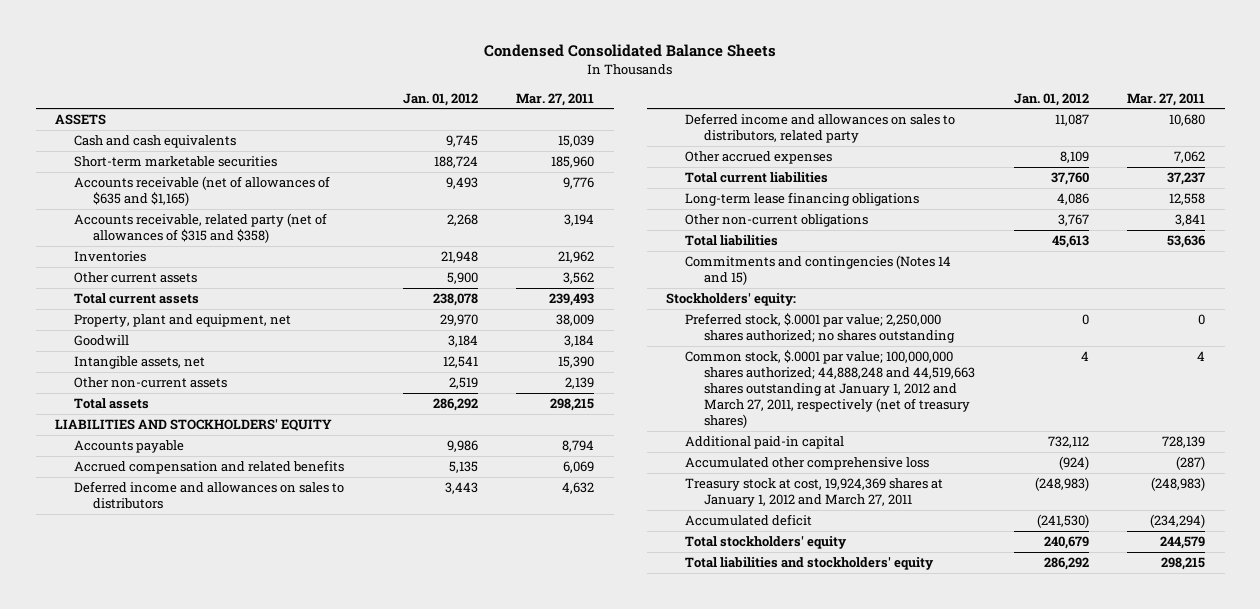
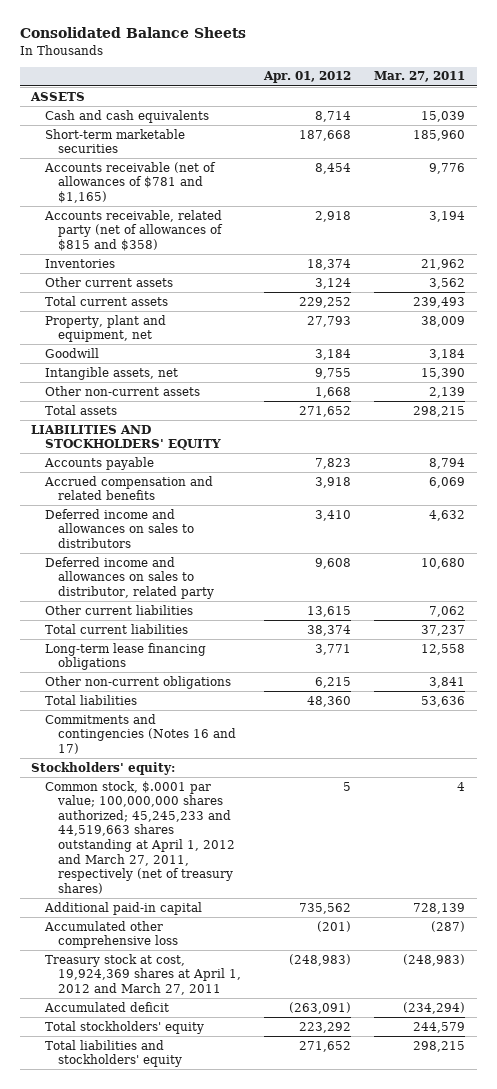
- Condensed Consolidated Balance Sheets
+ Consolidated Balance Sheets
- | Jan. 01, 2012 | Mar. 27, 2011
+ | Apr. 01, 2012 | Mar. 27, 2011
- Accounts receivable (net of allowances of $635 and $1,165) | 9,493 | 9,776
- Accounts receivable, related party (net of allowances of $315 and $358) | 2,268 | 3,194
+ Accounts receivable (net of allowances of $781 and $1,165) | 8,454 | 9,776
+ Accounts receivable, related party (net of allowances of $815 and $358) | 2,918 | 3,194
- Deferred income and allowances on sales to distributors, related party | 11,087 | 10,680
- Other accrued expenses | 8,109 | 7,062
+ Deferred income and allowances on sales to distributor, related party | 9,608 | 10,680
+ Other current liabilities | 13,615 | 7,062
- Commitments and contingencies (Notes 14 and 15)
+ Commitments and contingencies (Notes 16 and 17)
- Preferred stock, $.0001 par value; 2,250,000 shares authorized; no shares outstanding | 0 | 0
- Common stock, $.0001 par value; 100,000,000 shares authorized; 44,888,248 and 44,519,663 shares outstanding at January 1, 2012 and March 27, 2011, respectively (net of treasury shares) | 4 | 4
+ Common stock, $.0001 par value; 100,000,000 shares authorized; 45,245,233 and 44,519,663 shares outstanding at April 1, 2012 and March 27, 2011, respectively (net of treasury shares) | 5 | 4
- Treasury stock at cost, 19,924,369 shares at January 1, 2012 and March 27, 2011 | (248,983) | (248,983)
+ Treasury stock at cost, 19,924,369 shares at April 1, 2012 and March 27, 2011 | (248,983) | (248,983)

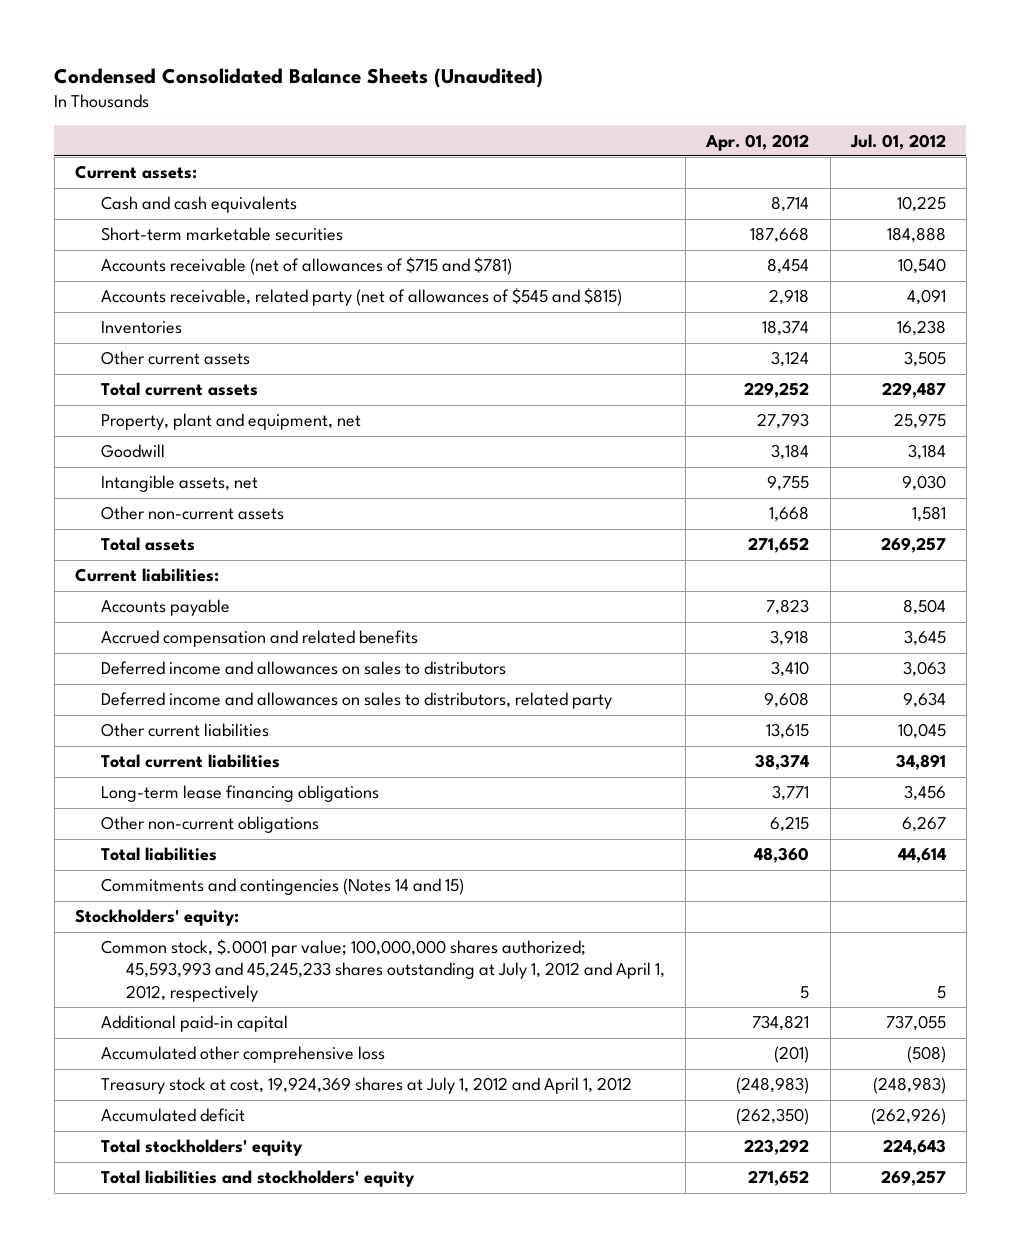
- Consolidated Balance Sheets
+ Condensed Consolidated Balance Sheets (Unaudited)
- | Apr. 01, 2012 | Mar. 27, 2011
+ | Apr. 01, 2012 | Jul. 01, 2012
- ASSETS
+ Current assets:
- Accounts receivable (net of allowances of $781 and $1,165) | 8,454 | 9,776
- Accounts receivable, related party (net of allowances of $815 and $358) | 2,918 | 3,194
+ Accounts receivable (net of allowances of $715 and $781) | 8,454 | 10,540
+ Accounts receivable, related party (net of allowances of $545 and $815) | 2,918 | 4,091
- LIABILITIES AND STOCKHOLDERS' EQUITY
+ Current liabilities:
- Deferred income and allowances on sales to distributor, related party | 9,608 | 10,680
+ Deferred income and allowances on sales to distributors, related party | 9,608 | 9,634
- Commitments and contingencies (Notes 16 and 17)
+ Commitments and contingencies (Notes 14 and 15)
- Common stock, $.0001 par value; 100,000,000 shares authorized; 45,245,233 and 44,519,663 shares outstanding at April 1, 2012 and March 27, 2011, respectively (net of treasury shares) | 5 | 4
- Additional paid-in capital | 735,562 | 728,139
+ Common stock, $.0001 par value; 100,000,000 shares authorized; 45,593,993 and 45,245,233 shares outstanding at July 1, 2012 and April 1, 2012, respectively | 5 | 5
+ Additional paid-in capital | 734,821 | 737,055
- Treasury stock at cost, 19,924,369 shares at April 1, 2012 and March 27, 2011 | (248,983) | (248,983)
- Accumulated deficit | (263,091) | (234,294)
+ Treasury stock at cost, 19,924,369 shares at July 1, 2012 and April 1, 2012 | (248,983) | (248,983)
+ Accumulated deficit | (262,350) | (262,926)

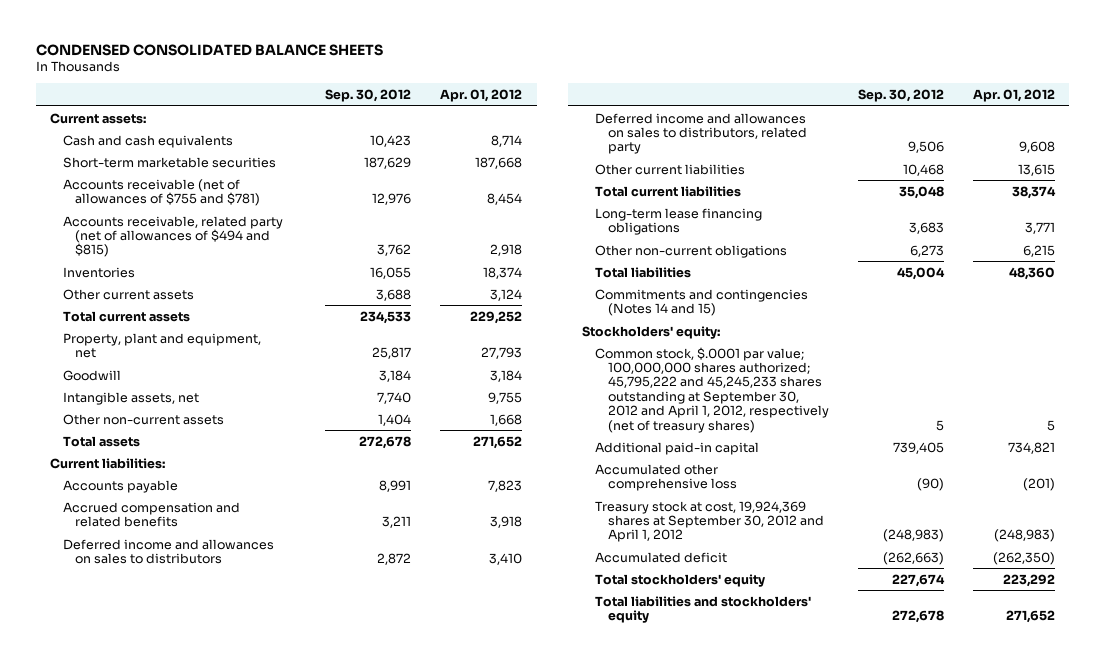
- Condensed Consolidated Balance Sheets (Unaudited)
+ CONDENSED CONSOLIDATED BALANCE SHEETS
- | Apr. 01, 2012 | Jul. 01, 2012
+ | Sep. 30, 2012 | Apr. 01, 2012
- Accounts receivable (net of allowances of $715 and $781) | 8,454 | 10,540
- Accounts receivable, related party (net of allowances of $545 and $815) | 2,918 | 4,091
+ Accounts receivable (net of allowances of $755 and $781) | 12,976 | 8,454
+ Accounts receivable, related party (net of allowances of $494 and $815) | 3,762 | 2,918
- Common stock, $.0001 par value; 100,000,000 shares authorized; 45,593,993 and 45,245,233 shares outstanding at July 1, 2012 and April 1, 2012, respectively | 5 | 5
+ Common stock, $.0001 par value; 100,000,000 shares authorized; 45,795,222 and 45,245,233 shares outstanding at September 30, 2012 and April 1, 2012, respectively (net of treasury shares) | 5 | 5
- Treasury stock at cost, 19,924,369 shares at July 1, 2012 and April 1, 2012 | (248,983) | (248,983)
+ Treasury stock at cost, 19,924,369 shares at September 30, 2012 and April 1, 2012 | (248,983) | (248,983)

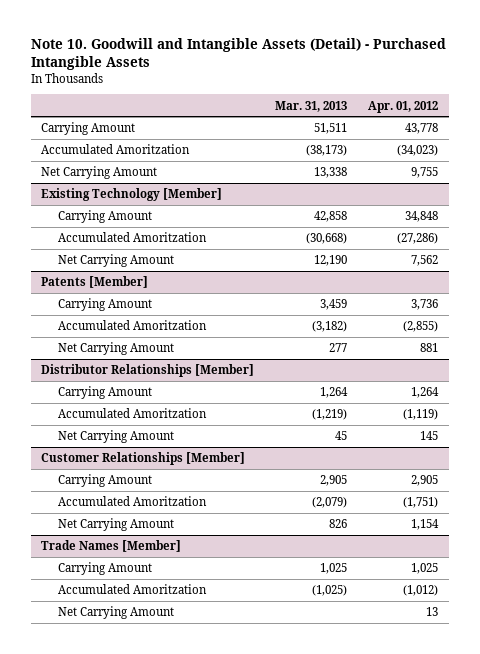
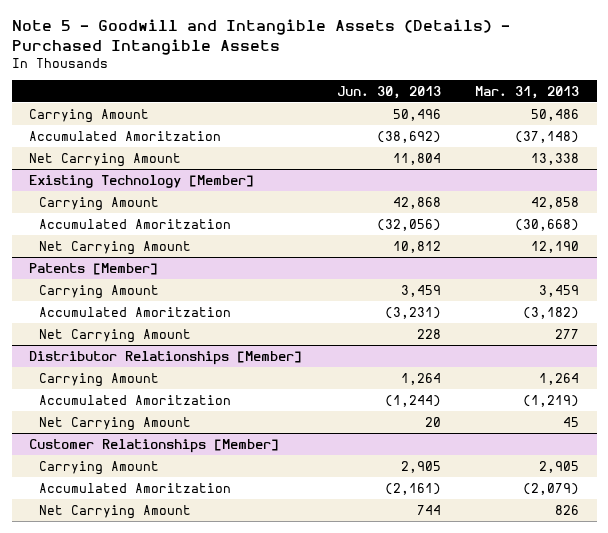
- Note 10. Goodwill and Intangible Assets (Detail) - Purchased Intangible Assets
+ Note 5 - Goodwill and Intangible Assets (Details) - Purchased Intangible Assets
- | Mar. 31, 2013 | Apr. 01, 2012
+ | Jun. 30, 2013 | Mar. 31, 2013
- Carrying Amount | 51,511 | 43,778
- Accumulated Amoritzation | (38,173) | (34,023)
+ Carrying Amount | 50,496 | 50,486
+ Accumulated Amoritzation | (38,692) | (37,148)
- Trade Names [Member]
- Carrying Amount | 1,025 | 1,025
- Accumulated Amoritzation | (1,025) | (1,012)
- Net Carrying Amount | | 13

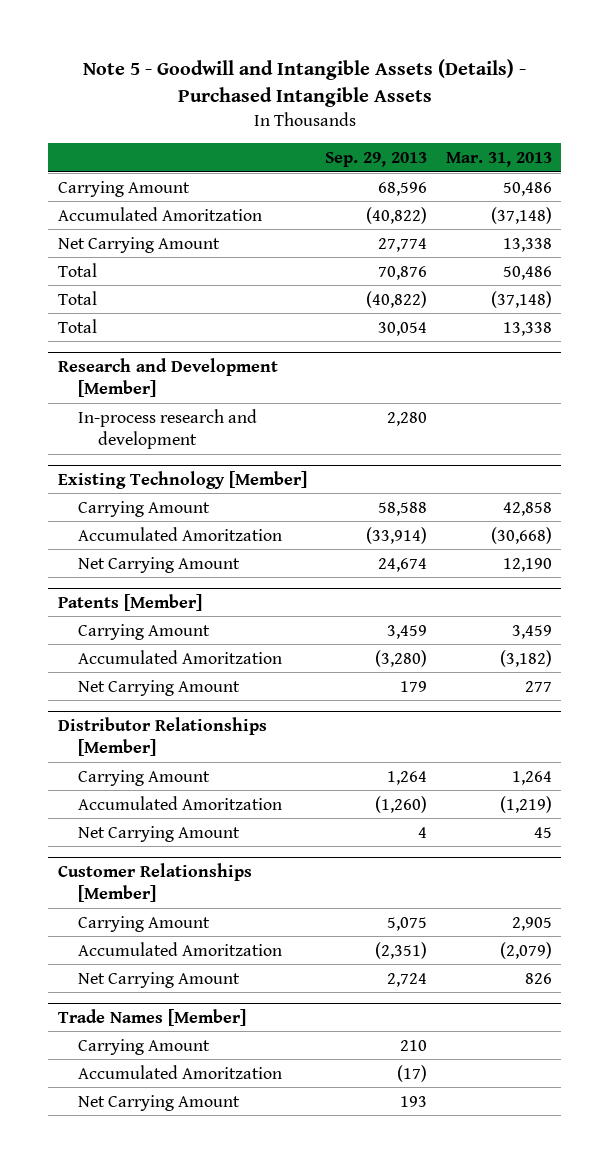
- | Jun. 30, 2013 | Mar. 31, 2013
+ | Sep. 29, 2013 | Mar. 31, 2013
+ Total | 70,876 | 50,486
+ Total | (40,822) | (37,148)
+ Total | 30,054 | 13,338
+ Research and Development [Member]
+ In-process research and development | 2,280 |
+ Trade Names [Member]
+ Carrying Amount | 210 |
+ Accumulated Amoritzation | (17) |
+ Net Carrying Amount | 193 |

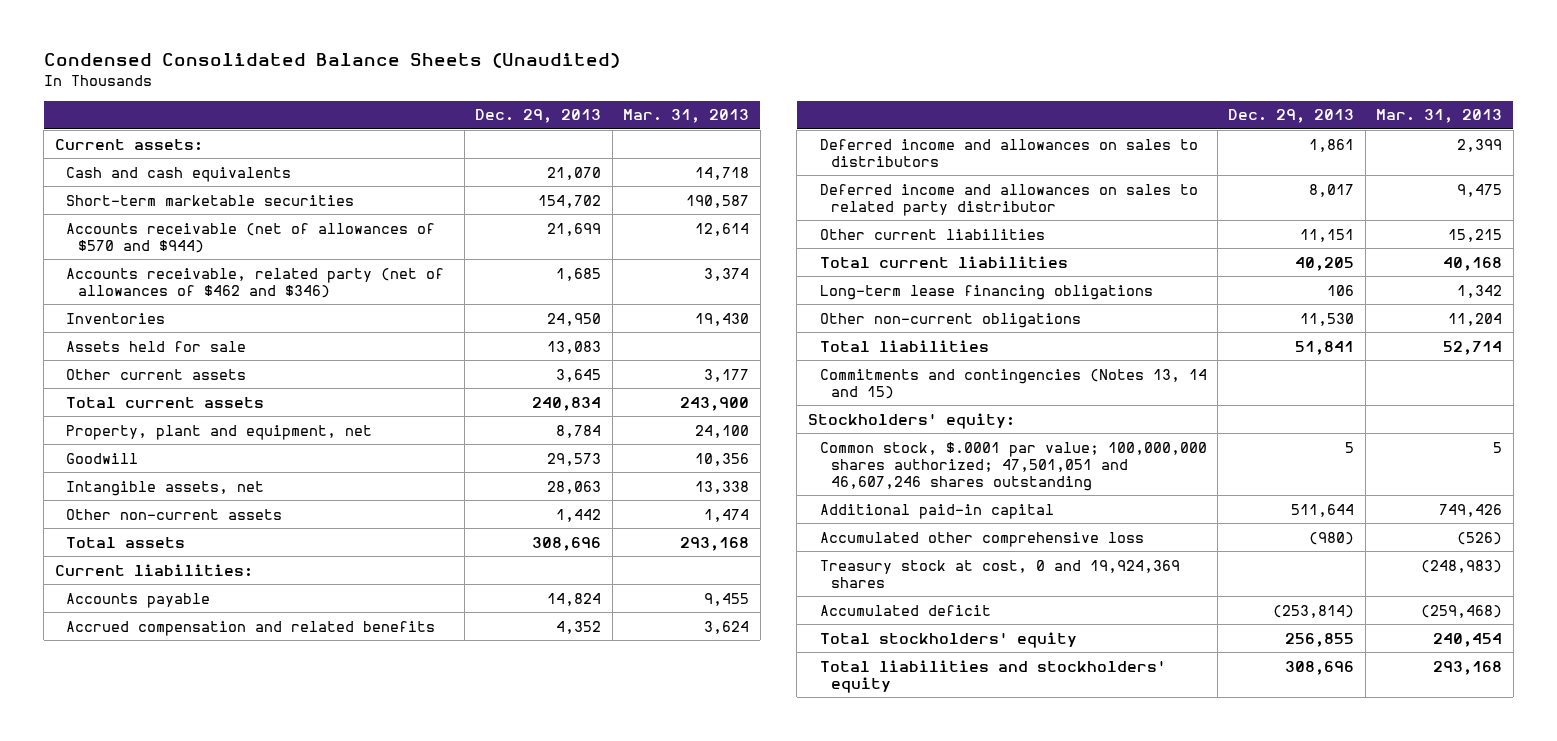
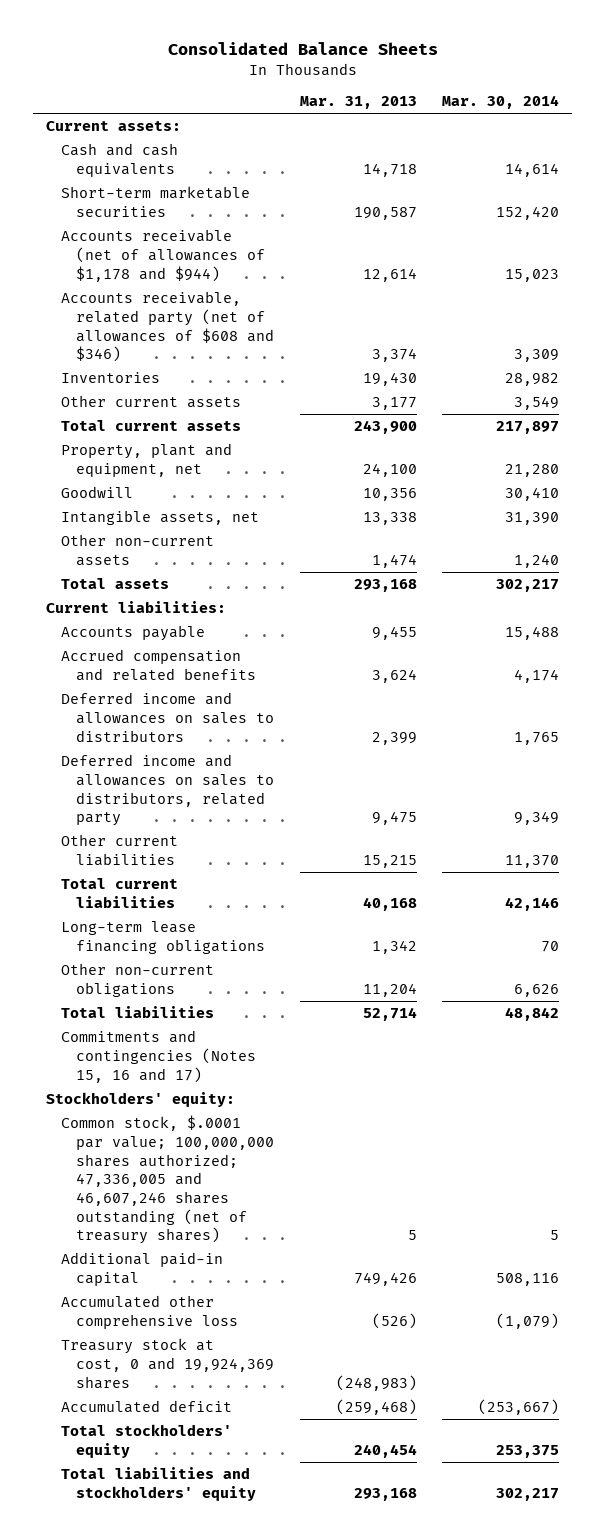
- Condensed Consolidated Balance Sheets (Unaudited)
+ Consolidated Balance Sheets
- | Dec. 29, 2013 | Mar. 31, 2013
+ | Mar. 31, 2013 | Mar. 30, 2014
- Accounts receivable (net of allowances of $570 and $944) | 21,699 | 12,614
- Accounts receivable, related party (net of allowances of $462 and $346) | 1,685 | 3,374
+ Accounts receivable (net of allowances of $1,178 and $944) | 12,614 | 15,023
+ Accounts receivable, related party (net of allowances of $608 and $346) | 3,374 | 3,309
- Assets held for sale | 13,083 |
- Deferred income and allowances on sales to related party distributor | 8,017 | 9,475
+ Deferred income and allowances on sales to distributors, related party | 9,475 | 9,349
- Commitments and contingencies (Notes 13, 14 and 15)
+ Commitments and contingencies (Notes 15, 16 and 17)
- Common stock, $.0001 par value; 100,000,000 shares authorized; 47,501,051 and 46,607,246 shares outstanding | 5 | 5
+ Common stock, $.0001 par value; 100,000,000 shares authorized; 47,336,005 and 46,607,246 shares outstanding (net of treasury shares) | 5 | 5

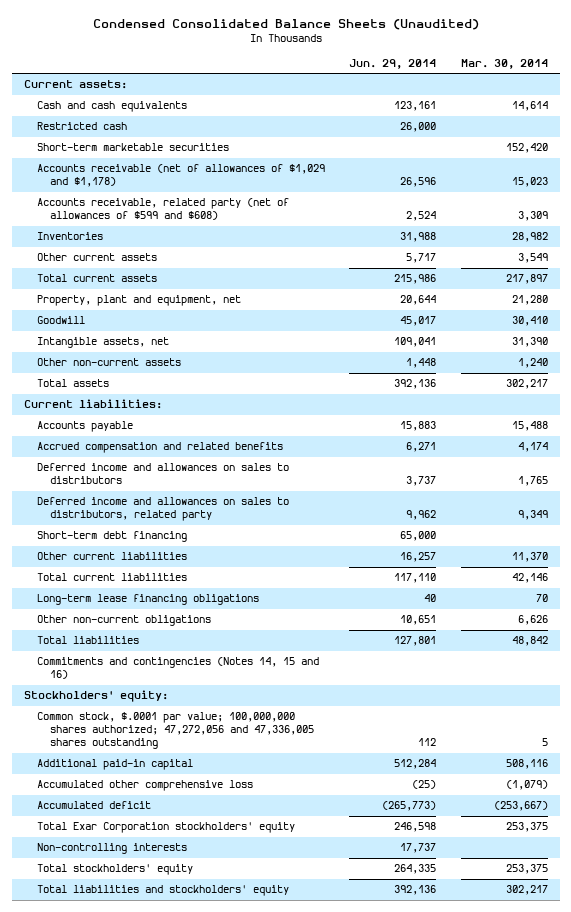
- Consolidated Balance Sheets
+ Condensed Consolidated Balance Sheets (Unaudited)
- | Mar. 31, 2013 | Mar. 30, 2014
+ | Jun. 29, 2014 | Mar. 30, 2014
+ Restricted cash | 26,000 |
- Accounts receivable (net of allowances of $1,178 and $944) | 12,614 | 15,023
- Accounts receivable, related party (net of allowances of $608 and $346) | 3,374 | 3,309
+ Accounts receivable (net of allowances of $1,029 and $1,178) | 26,596 | 15,023
+ Accounts receivable, related party (net of allowances of $599 and $608) | 2,524 | 3,309
+ Short-term debt financing | 65,000 |
- Commitments and contingencies (Notes 15, 16 and 17)
+ Commitments and contingencies (Notes 14, 15 and 16)
- Common stock, $.0001 par value; 100,000,000 shares authorized; 47,336,005 and 46,607,246 shares outstanding (net of treasury shares) | 5 | 5
+ Common stock, $.0001 par value; 100,000,000 shares authorized; 47,272,056 and 47,336,005 shares outstanding | 112 | 5
- Treasury stock at cost, 0 and 19,924,369 shares | (248,983) |
+ Total Exar Corporation stockholders' equity | 246,598 | 253,375
+ Non-controlling interests | 17,737 |

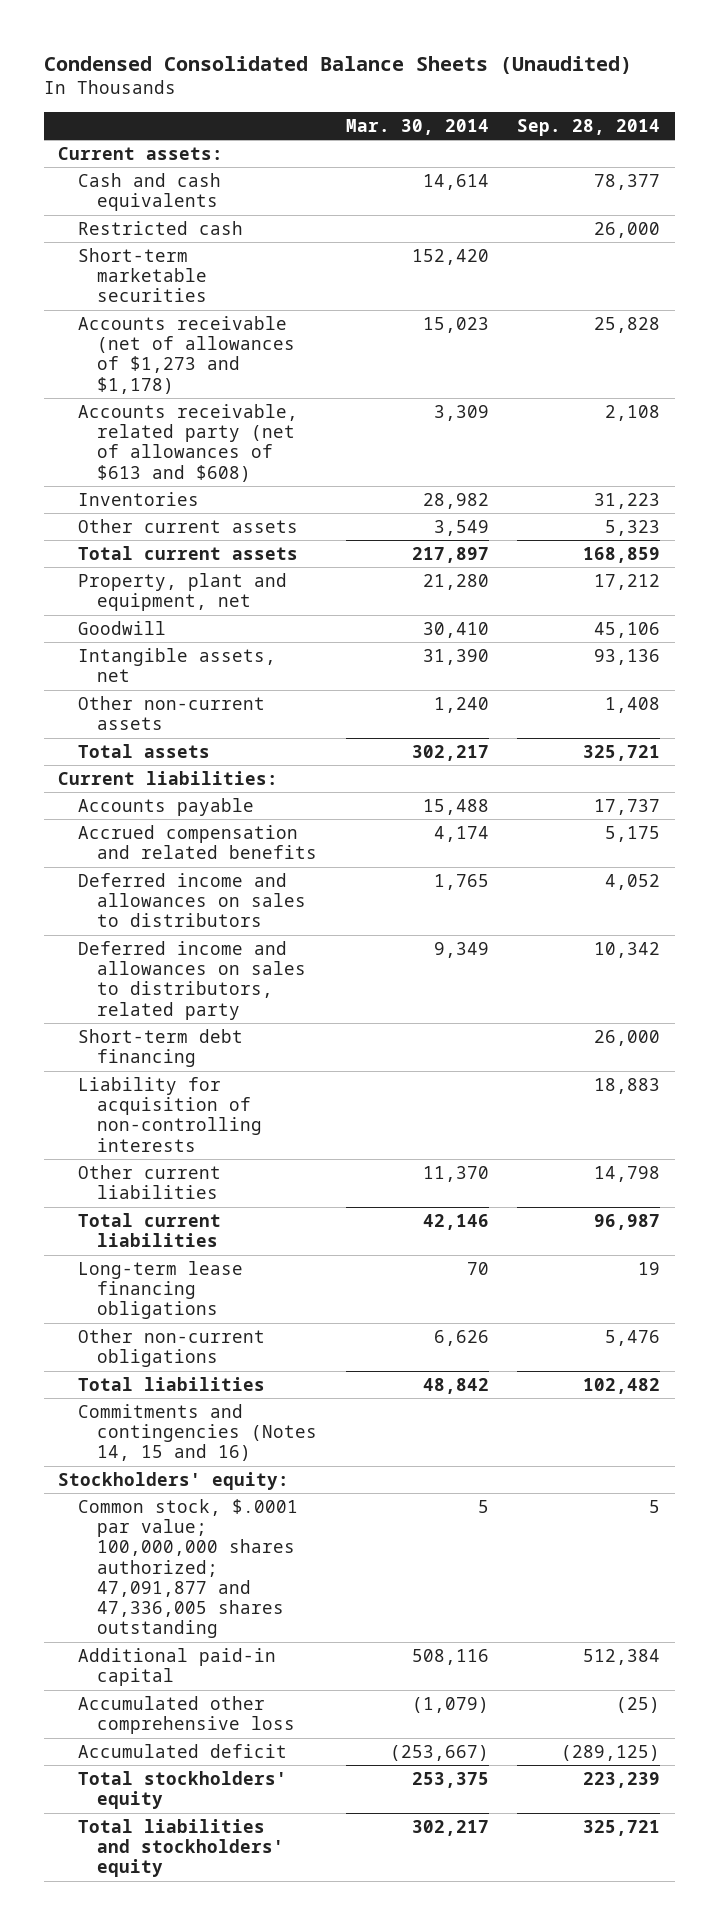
- | Jun. 29, 2014 | Mar. 30, 2014
+ | Mar. 30, 2014 | Sep. 28, 2014
- Accounts receivable (net of allowances of $1,029 and $1,178) | 26,596 | 15,023
- Accounts receivable, related party (net of allowances of $599 and $608) | 2,524 | 3,309
+ Accounts receivable (net of allowances of $1,273 and $1,178) | 15,023 | 25,828
+ Accounts receivable, related party (net of allowances of $613 and $608) | 3,309 | 2,108
+ Liability for acquisition of non-controlling interests | | 18,883
- Common stock, $.0001 par value; 100,000,000 shares authorized; 47,272,056 and 47,336,005 shares outstanding | 112 | 5
+ Common stock, $.0001 par value; 100,000,000 shares authorized; 47,091,877 and 47,336,005 shares outstanding | 5 | 5
- Total Exar Corporation stockholders' equity | 246,598 | 253,375
- Non-controlling interests | 17,737 |

